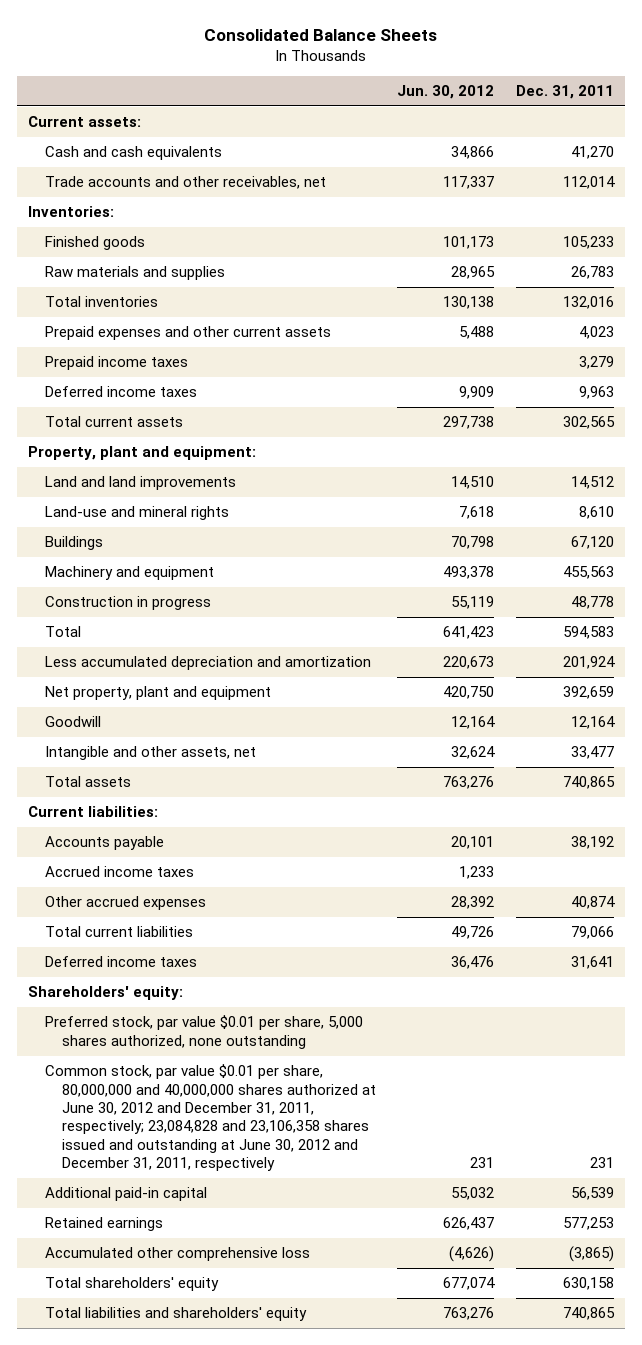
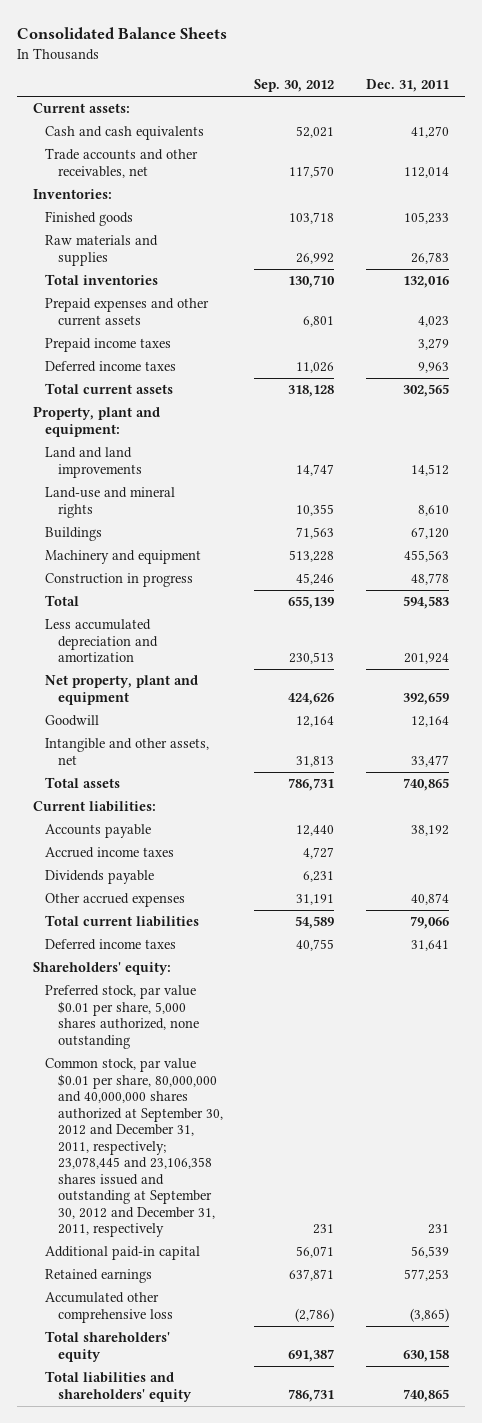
- | Jun. 30, 2012 | Dec. 31, 2011
+ | Sep. 30, 2012 | Dec. 31, 2011
+ Dividends payable | 6,231 |
- Common stock, par value $0.01 per share, 80,000,000 and 40,000,000 shares authorized at June 30, 2012 and December 31, 2011, respectively; 23,084,828 and 23,106,358 shares issued and outstanding at June 30, 2012 and December 31, 2011, respectively | 231 | 231
+ Common stock, par value $0.01 per share, 80,000,000 and 40,000,000 shares authorized at September 30, 2012 and December 31, 2011, respectively; 23,078,445 and 23,106,358 shares issued and outstanding at September 30, 2012 and December 31, 2011, respectively | 231 | 231

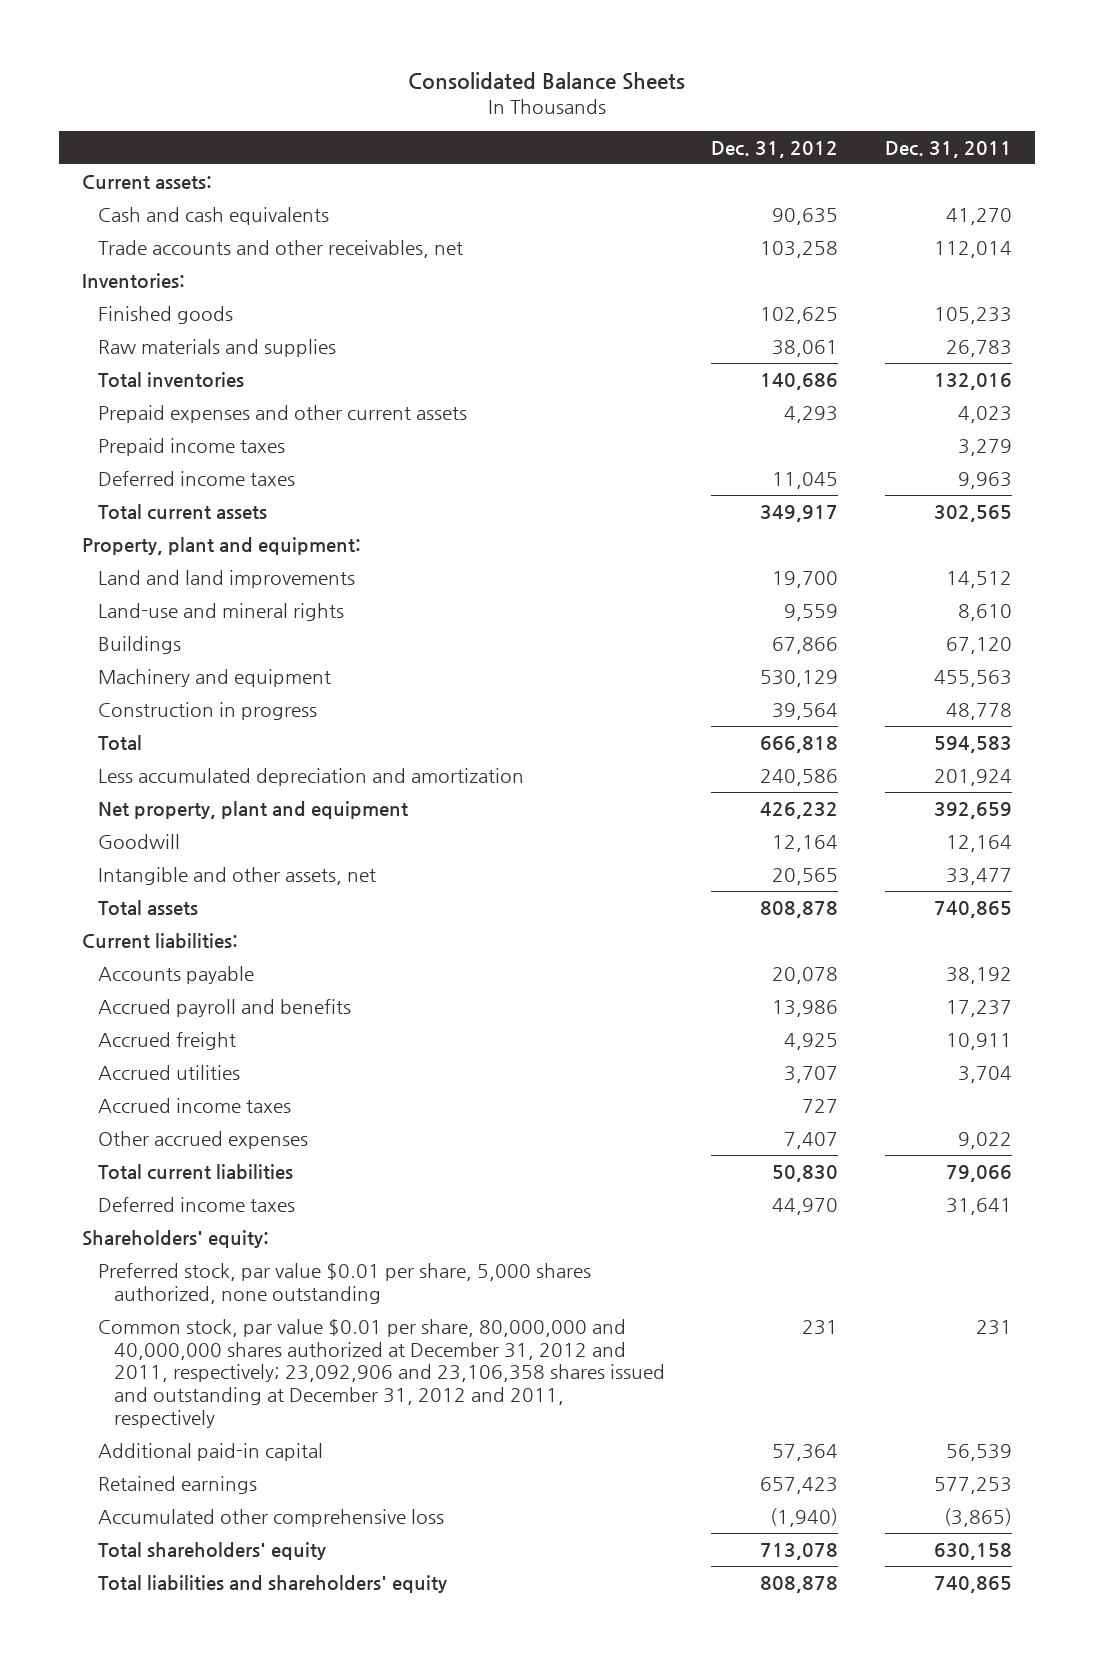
- | Sep. 30, 2012 | Dec. 31, 2011
+ | Dec. 31, 2012 | Dec. 31, 2011
+ Accrued payroll and benefits | 13,986 | 17,237
+ Accrued freight | 4,925 | 10,911
+ Accrued utilities | 3,707 | 3,704
- Dividends payable | 6,231 |
- Other accrued expenses | 31,191 | 40,874
+ Other accrued expenses | 7,407 | 9,022
- Common stock, par value $0.01 per share, 80,000,000 and 40,000,000 shares authorized at September 30, 2012 and December 31, 2011, respectively; 23,078,445 and 23,106,358 shares issued and outstanding at September 30, 2012 and December 31, 2011, respectively | 231 | 231
+ Common stock, par value $0.01 per share, 80,000,000 and 40,000,000 shares authorized at December 31, 2012 and 2011, respectively; 23,092,906 and 23,106,358 shares issued and outstanding at December 31, 2012 and 2011, respectively | 231 | 231

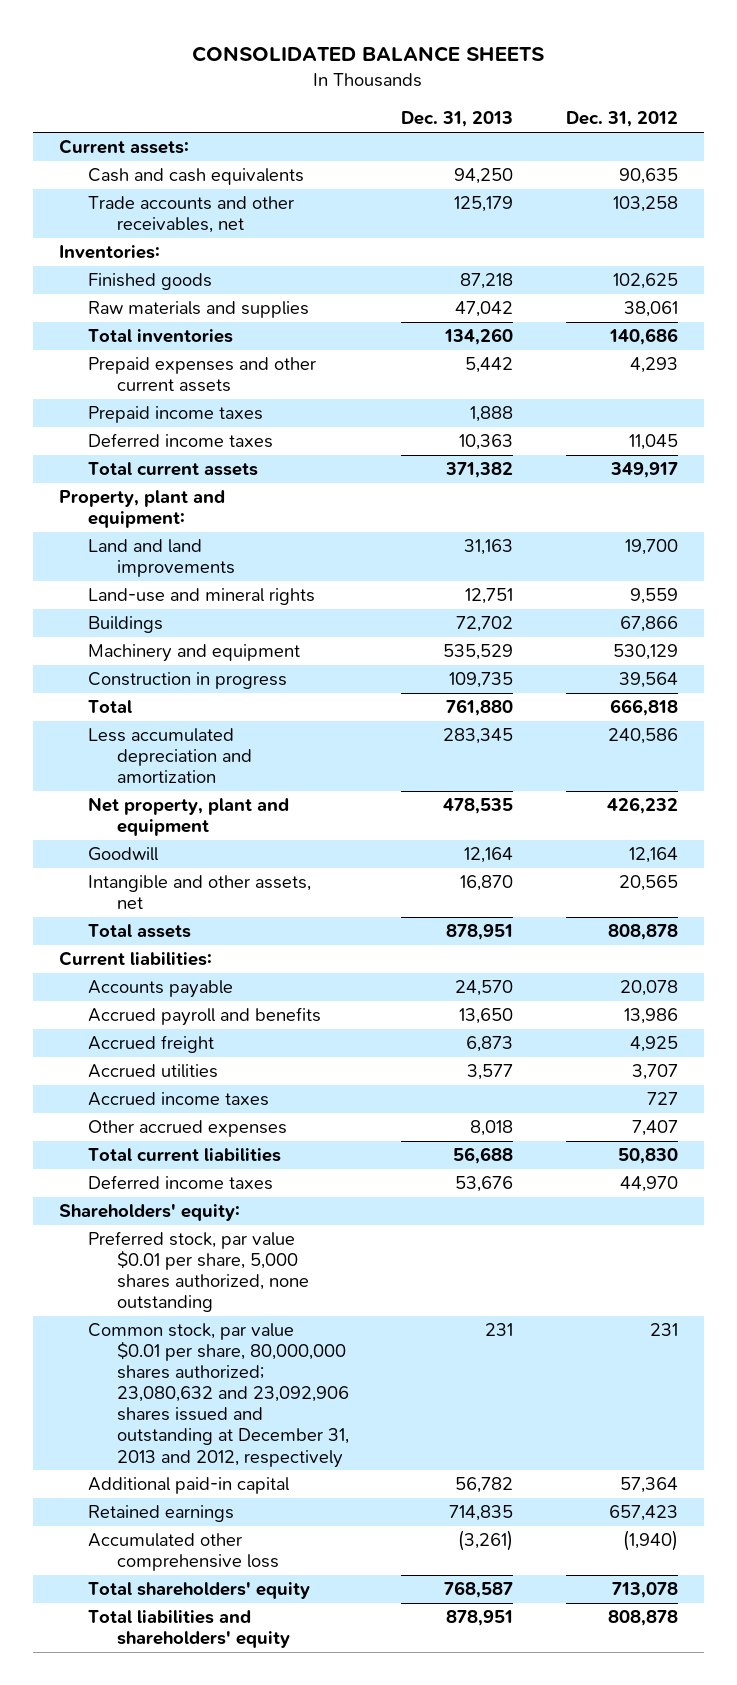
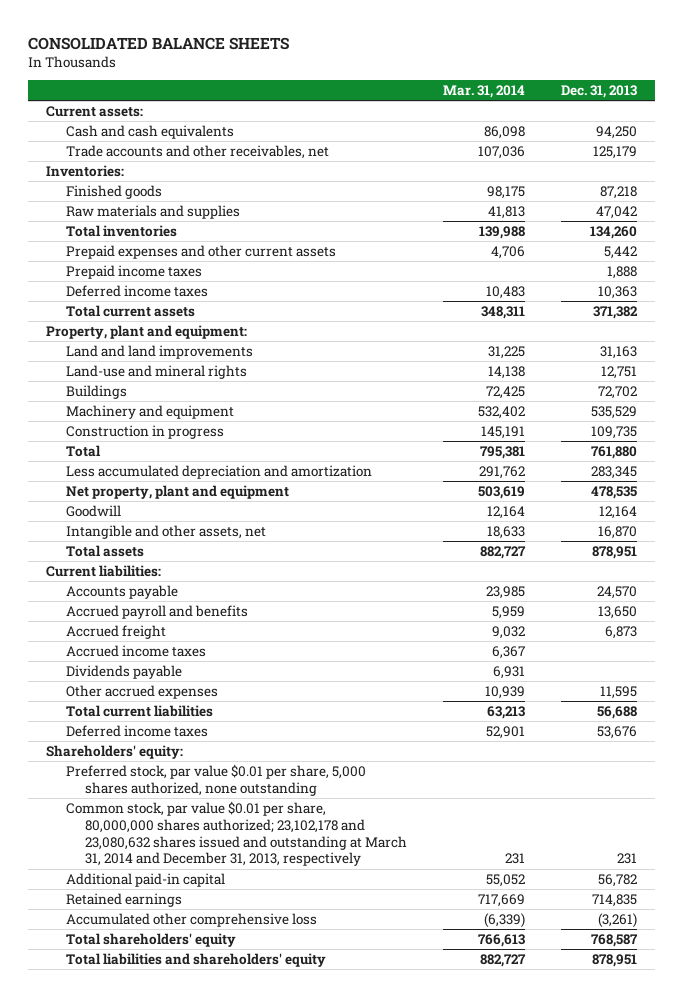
- | Dec. 31, 2013 | Dec. 31, 2012
+ | Mar. 31, 2014 | Dec. 31, 2013
- Accrued utilities | 3,577 | 3,707
- Other accrued expenses | 8,018 | 7,407
+ Dividends payable | 6,931 |
+ Other accrued expenses | 10,939 | 11,595
- Common stock, par value $0.01 per share, 80,000,000 shares authorized; 23,080,632 and 23,092,906 shares issued and outstanding at December 31, 2013 and 2012, respectively | 231 | 231
+ Common stock, par value $0.01 per share, 80,000,000 shares authorized; 23,102,178 and 23,080,632 shares issued and outstanding at March 31, 2014 and December 31, 2013, respectively | 231 | 231

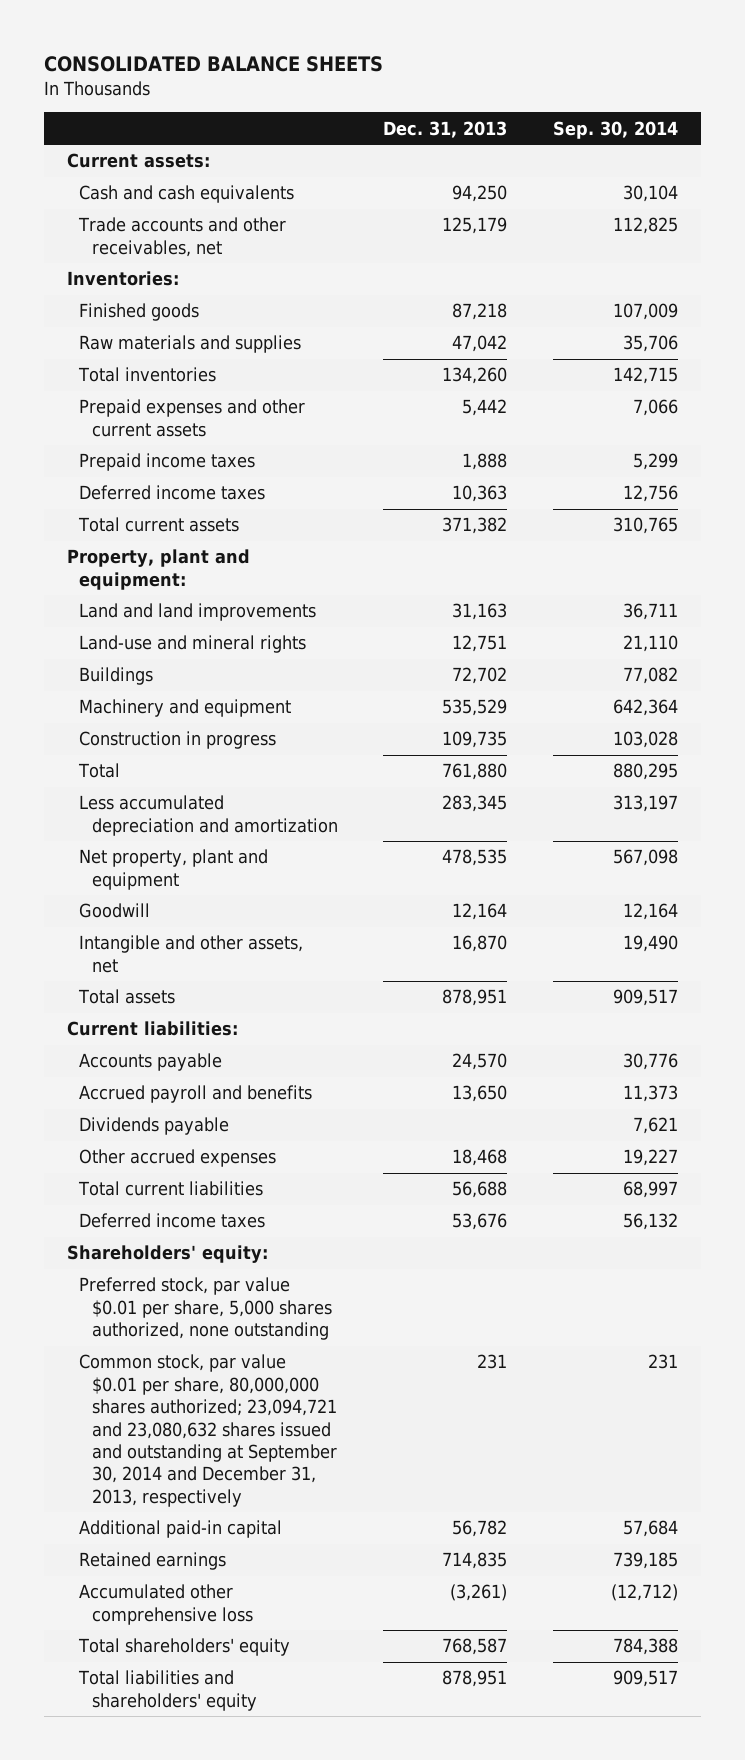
- | Mar. 31, 2014 | Dec. 31, 2013
+ | Dec. 31, 2013 | Sep. 30, 2014
- Accrued freight | 9,032 | 6,873
- Accrued income taxes | 6,367 |
- Other accrued expenses | 10,939 | 11,595
+ Other accrued expenses | 18,468 | 19,227
- Common stock, par value $0.01 per share, 80,000,000 shares authorized; 23,102,178 and 23,080,632 shares issued and outstanding at March 31, 2014 and December 31, 2013, respectively | 231 | 231
+ Common stock, par value $0.01 per share, 80,000,000 shares authorized; 23,094,721 and 23,080,632 shares issued and outstanding at September 30, 2014 and December 31, 2013, respectively | 231 | 231

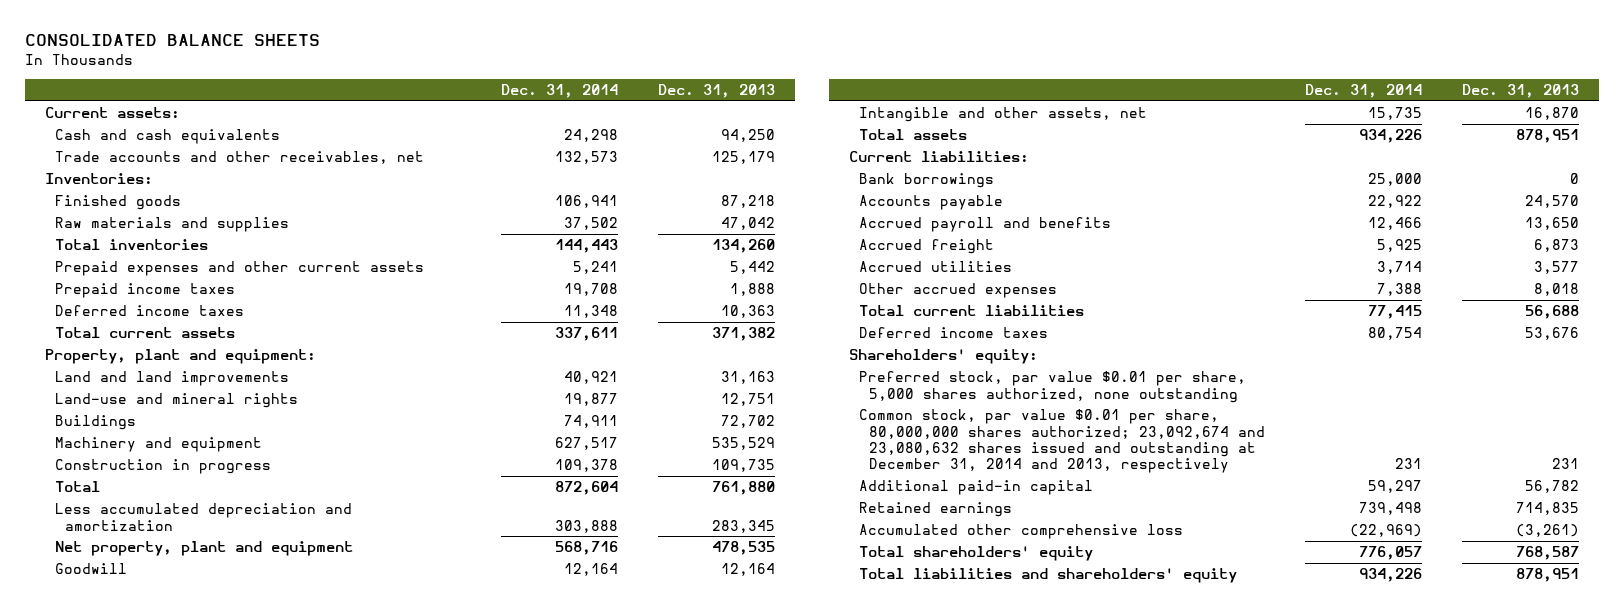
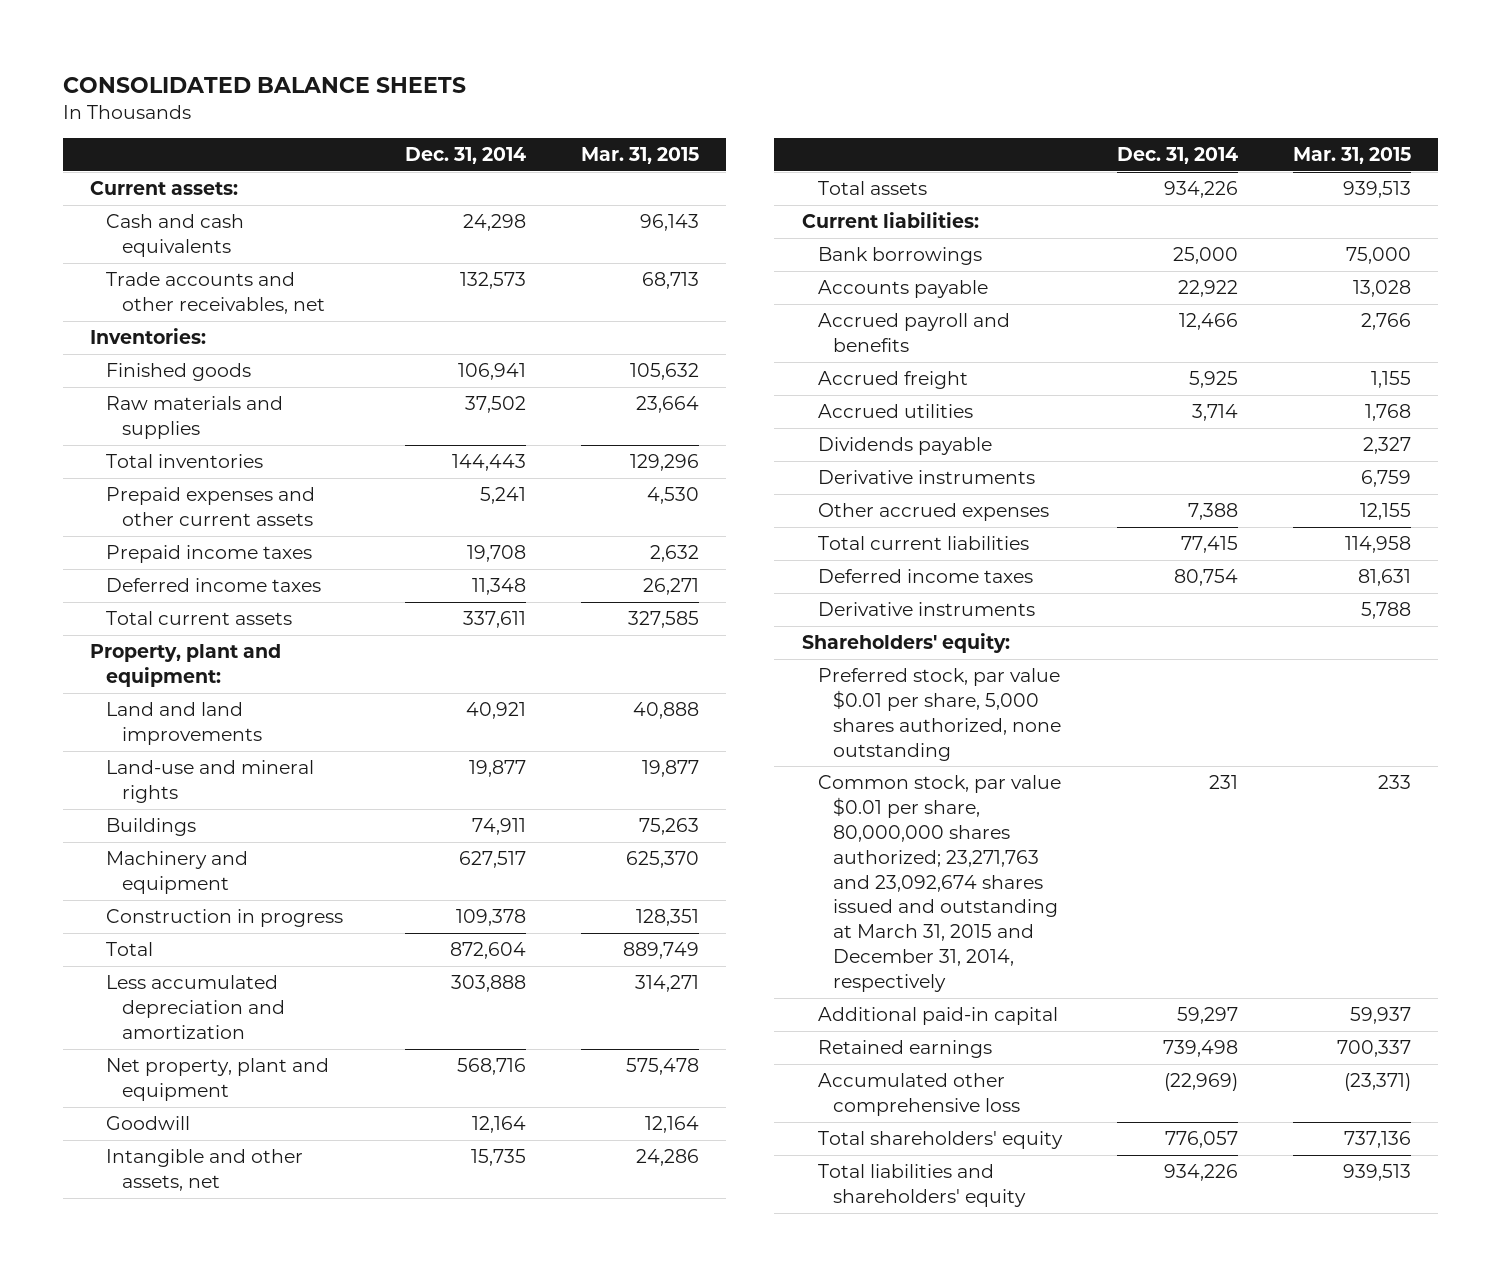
- | Dec. 31, 2014 | Dec. 31, 2013
+ | Dec. 31, 2014 | Mar. 31, 2015
+ Dividends payable | | 2,327
+ Derivative instruments | | 6,759
+ Derivative instruments | | 5,788
- Common stock, par value $0.01 per share, 80,000,000 shares authorized; 23,092,674 and 23,080,632 shares issued and outstanding at December 31, 2014 and 2013, respectively | 231 | 231
+ Common stock, par value $0.01 per share, 80,000,000 shares authorized; 23,271,763 and 23,092,674 shares issued and outstanding at March 31, 2015 and December 31, 2014, respectively | 231 | 233

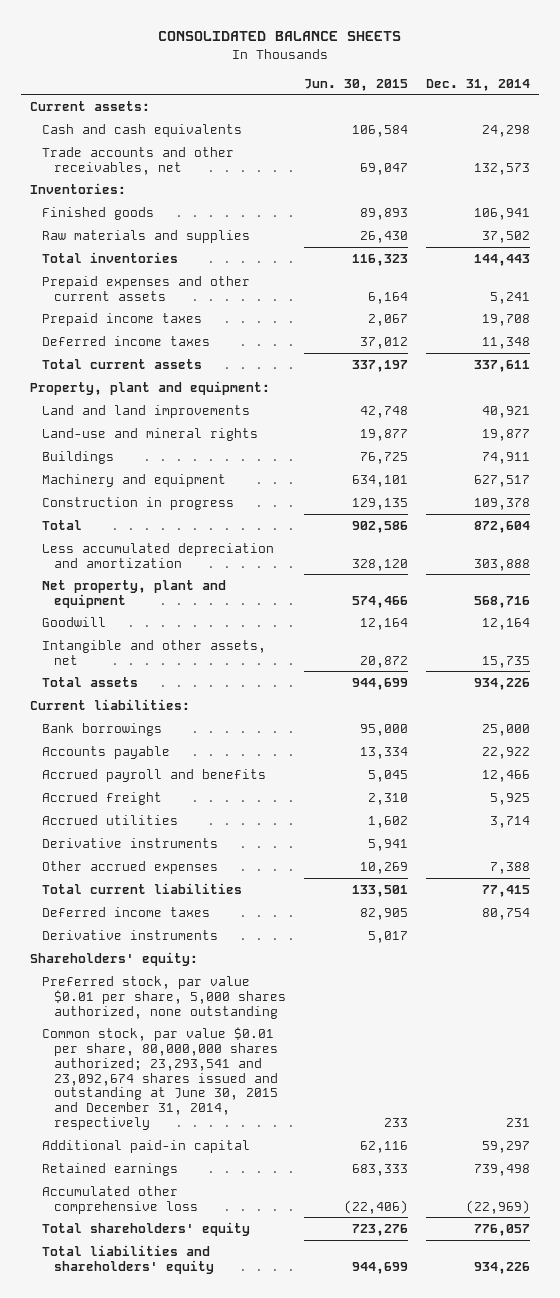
- | Dec. 31, 2014 | Mar. 31, 2015
+ | Jun. 30, 2015 | Dec. 31, 2014
- Dividends payable | | 2,327
- Common stock, par value $0.01 per share, 80,000,000 shares authorized; 23,271,763 and 23,092,674 shares issued and outstanding at March 31, 2015 and December 31, 2014, respectively | 231 | 233
+ Common stock, par value $0.01 per share, 80,000,000 shares authorized; 23,293,541 and 23,092,674 shares issued and outstanding at June 30, 2015 and December 31, 2014, respectively | 233 | 231

